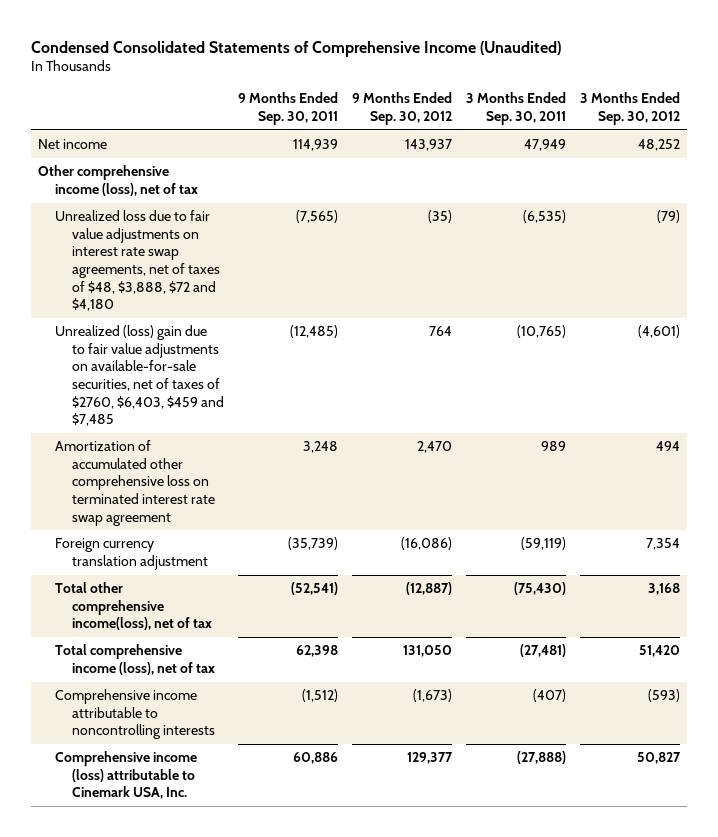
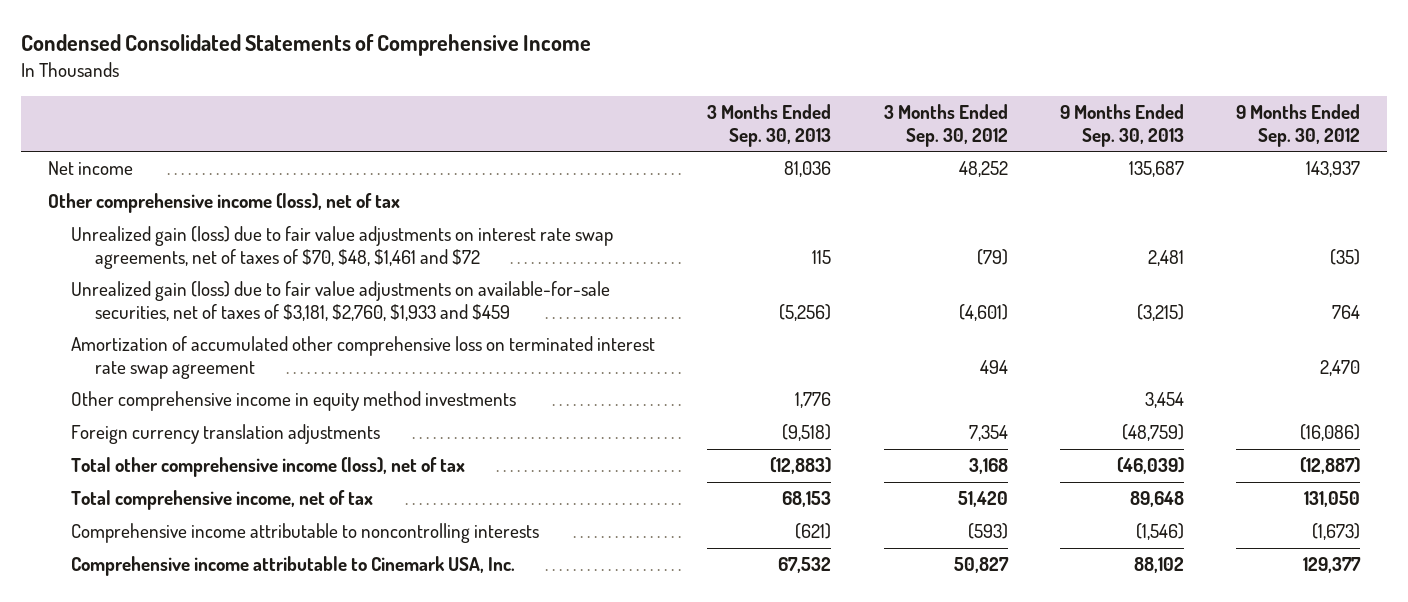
- Condensed Consolidated Statements of Comprehensive Income (Unaudited)
+ Condensed Consolidated Statements of Comprehensive Income
- | 9 Months Ended Sep. 30, 2011 | 9 Months Ended Sep. 30, 2012 | 3 Months Ended Sep. 30, 2011 | 3 Months Ended Sep. 30, 2012
+ | 3 Months Ended Sep. 30, 2013 | 3 Months Ended Sep. 30, 2012 | 9 Months Ended Sep. 30, 2013 | 9 Months Ended Sep. 30, 2012
- Unrealized loss due to fair value adjustments on interest rate swap agreements, net of taxes of $48, $3,888, $72 and $4,180 | (7,565) | (35) | (6,535) | (79)
- Unrealized (loss) gain due to fair value adjustments on available-for-sale securities, net of taxes of $2760, $6,403, $459 and $7,485 | (12,485) | 764 | (10,765) | (4,601)
+ Unrealized gain (loss) due to fair value adjustments on interest rate swap agreements, net of taxes of $70, $48, $1,461 and $72 | 115 | (79) | 2,481 | (35)
+ Unrealized gain (loss) due to fair value adjustments on available-for-sale securities, net of taxes of $3,181, $2,760, $1,933 and $459 | (5,256) | (4,601) | (3,215) | 764
- Foreign currency translation adjustment | (35,739) | (16,086) | (59,119) | 7,354
- Total other comprehensive income(loss), net of tax | (52,541) | (12,887) | (75,430) | 3,168
- Total comprehensive income (loss), net of tax | 62,398 | 131,050 | (27,481) | 51,420
+ Other comprehensive income in equity method investments | 1,776 | | 3,454 |
+ Foreign currency translation adjustments | (9,518) | 7,354 | (48,759) | (16,086)
+ Total other comprehensive income (loss), net of tax | (12,883) | 3,168 | (46,039) | (12,887)
+ Total comprehensive income, net of tax | 68,153 | 51,420 | 89,648 | 131,050
- Comprehensive income (loss) attributable to Cinemark USA, Inc. | 60,886 | 129,377 | (27,888) | 50,827
+ Comprehensive income attributable to Cinemark USA, Inc. | 67,532 | 50,827 | 88,102 | 129,377

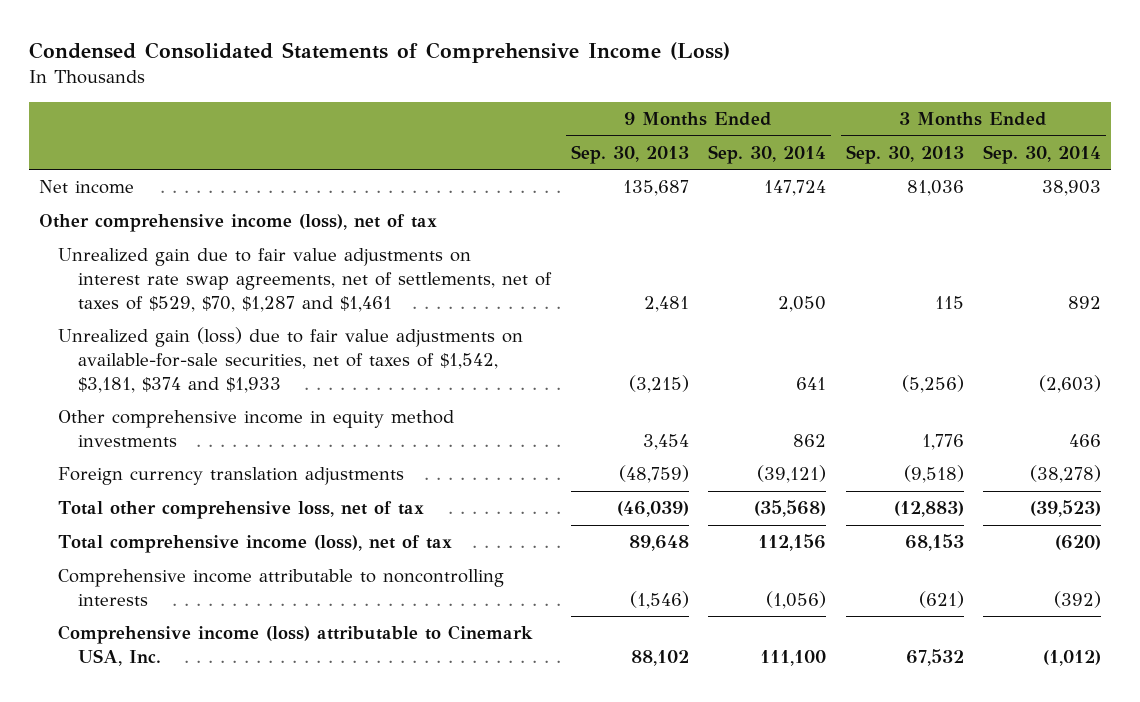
- Condensed Consolidated Statements of Comprehensive Income
+ Condensed Consolidated Statements of Comprehensive Income (Loss)
- | 3 Months Ended Sep. 30, 2013 | 3 Months Ended Sep. 30, 2012 | 9 Months Ended Sep. 30, 2013 | 9 Months Ended Sep. 30, 2012
+ | 9 Months Ended Sep. 30, 2013 | 9 Months Ended Sep. 30, 2014 | 3 Months Ended Sep. 30, 2013 | 3 Months Ended Sep. 30, 2014
- Unrealized gain (loss) due to fair value adjustments on interest rate swap agreements, net of taxes of $70, $48, $1,461 and $72 | 115 | (79) | 2,481 | (35)
- Unrealized gain (loss) due to fair value adjustments on available-for-sale securities, net of taxes of $3,181, $2,760, $1,933 and $459 | (5,256) | (4,601) | (3,215) | 764
- Amortization of accumulated other comprehensive loss on terminated interest rate swap agreement | | 494 | | 2,470
+ Unrealized gain due to fair value adjustments on interest rate swap agreements, net of settlements, net of taxes of $529, $70, $1,287 and $1,461 | 2,481 | 2,050 | 115 | 892
+ Unrealized gain (loss) due to fair value adjustments on available-for-sale securities, net of taxes of $1,542, $3,181, $374 and $1,933 | (3,215) | 641 | (5,256) | (2,603)
- Total other comprehensive income (loss), net of tax | (12,883) | 3,168 | (46,039) | (12,887)
- Total comprehensive income, net of tax | 68,153 | 51,420 | 89,648 | 131,050
+ Total other comprehensive loss, net of tax | (46,039) | (35,568) | (12,883) | (39,523)
+ Total comprehensive income (loss), net of tax | 89,648 | 112,156 | 68,153 | (620)
- Comprehensive income attributable to Cinemark USA, Inc. | 67,532 | 50,827 | 88,102 | 129,377
+ Comprehensive income (loss) attributable to Cinemark USA, Inc. | 88,102 | 111,100 | 67,532 | (1,012)

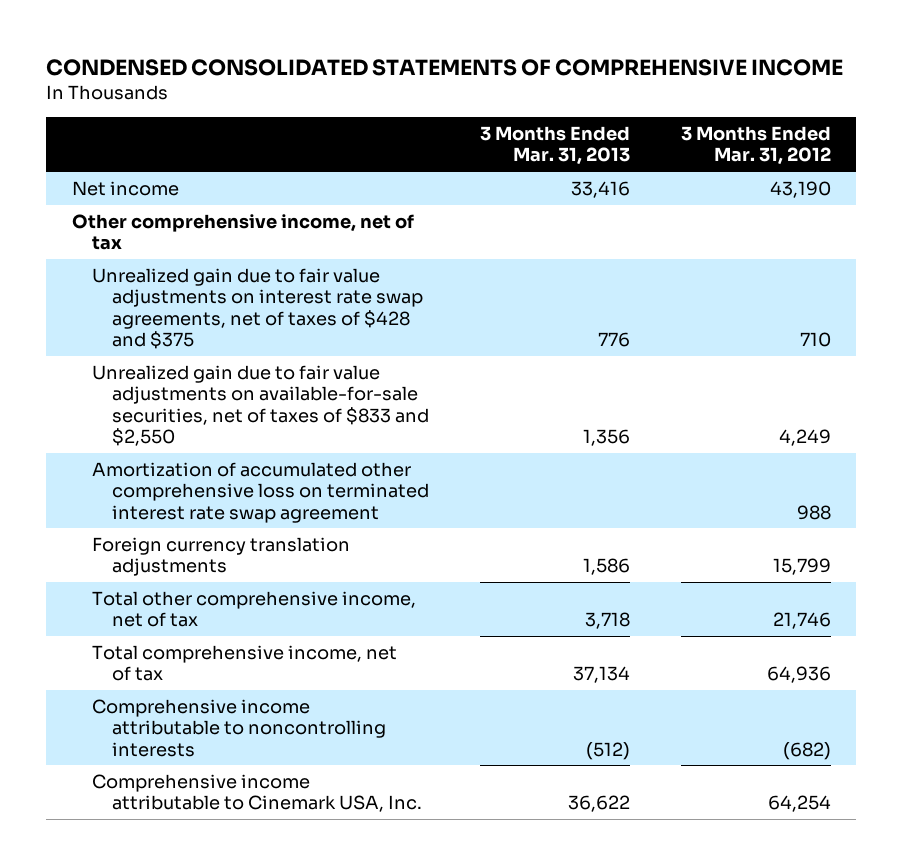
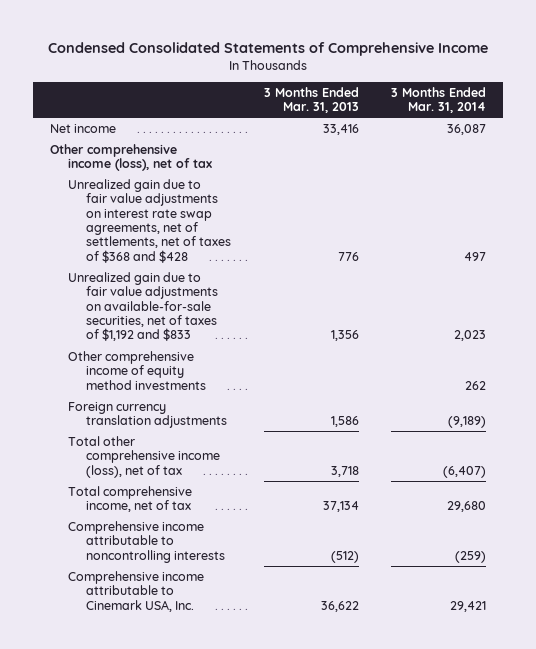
- CONDENSED CONSOLIDATED STATEMENTS OF COMPREHENSIVE INCOME
+ Condensed Consolidated Statements of Comprehensive Income
- | 3 Months Ended Mar. 31, 2013 | 3 Months Ended Mar. 31, 2012
+ | 3 Months Ended Mar. 31, 2013 | 3 Months Ended Mar. 31, 2014
- Other comprehensive income, net of tax
- Unrealized gain due to fair value adjustments on interest rate swap agreements, net of taxes of $428 and $375 | 776 | 710
- Unrealized gain due to fair value adjustments on available-for-sale securities, net of taxes of $833 and $2,550 | 1,356 | 4,249
- Amortization of accumulated other comprehensive loss on terminated interest rate swap agreement | | 988
+ Other comprehensive income (loss), net of tax
+ Unrealized gain due to fair value adjustments on interest rate swap agreements, net of settlements, net of taxes of $368 and $428 | 776 | 497
+ Unrealized gain due to fair value adjustments on available-for-sale securities, net of taxes of $1,192 and $833 | 1,356 | 2,023
+ Other comprehensive income of equity method investments | | 262
- Total other comprehensive income, net of tax | 3,718 | 21,746
+ Total other comprehensive income (loss), net of tax | 3,718 | (6,407)

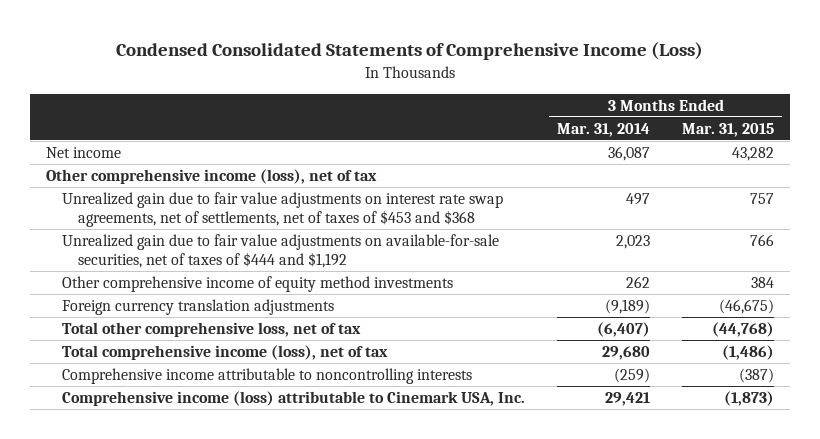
- Condensed Consolidated Statements of Comprehensive Income
+ Condensed Consolidated Statements of Comprehensive Income (Loss)
- | 3 Months Ended Mar. 31, 2013 | 3 Months Ended Mar. 31, 2014
+ | 3 Months Ended Mar. 31, 2014 | 3 Months Ended Mar. 31, 2015
- Unrealized gain due to fair value adjustments on interest rate swap agreements, net of settlements, net of taxes of $368 and $428 | 776 | 497
- Unrealized gain due to fair value adjustments on available-for-sale securities, net of taxes of $1,192 and $833 | 1,356 | 2,023
+ Unrealized gain due to fair value adjustments on interest rate swap agreements, net of settlements, net of taxes of $453 and $368 | 497 | 757
+ Unrealized gain due to fair value adjustments on available-for-sale securities, net of taxes of $444 and $1,192 | 2,023 | 766
- Total other comprehensive income (loss), net of tax | 3,718 | (6,407)
- Total comprehensive income, net of tax | 37,134 | 29,680
+ Total other comprehensive loss, net of tax | (6,407) | (44,768)
+ Total comprehensive income (loss), net of tax | 29,680 | (1,486)
- Comprehensive income attributable to Cinemark USA, Inc. | 36,622 | 29,421
+ Comprehensive income (loss) attributable to Cinemark USA, Inc. | 29,421 | (1,873)

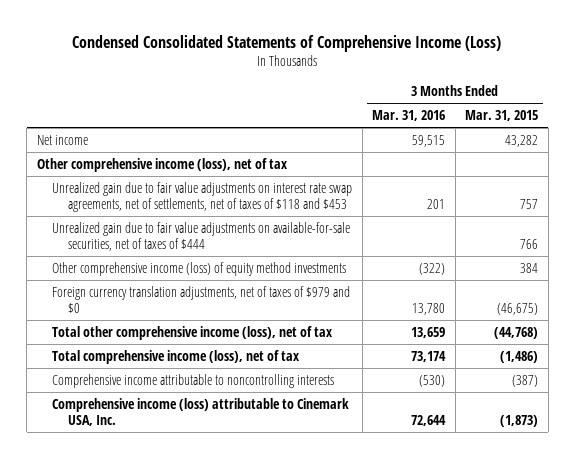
- | 3 Months Ended Mar. 31, 2014 | 3 Months Ended Mar. 31, 2015
+ | 3 Months Ended Mar. 31, 2016 | 3 Months Ended Mar. 31, 2015
- Unrealized gain due to fair value adjustments on interest rate swap agreements, net of settlements, net of taxes of $453 and $368 | 497 | 757
- Unrealized gain due to fair value adjustments on available-for-sale securities, net of taxes of $444 and $1,192 | 2,023 | 766
- Other comprehensive income of equity method investments | 262 | 384
- Foreign currency translation adjustments | (9,189) | (46,675)
- Total other comprehensive loss, net of tax | (6,407) | (44,768)
+ Unrealized gain due to fair value adjustments on interest rate swap agreements, net of settlements, net of taxes of $118 and $453 | 201 | 757
+ Unrealized gain due to fair value adjustments on available-for-sale securities, net of taxes of $444 | | 766
+ Other comprehensive income (loss) of equity method investments | (322) | 384
+ Foreign currency translation adjustments, net of taxes of $979 and $0 | 13,780 | (46,675)
+ Total other comprehensive income (loss), net of tax | 13,659 | (44,768)

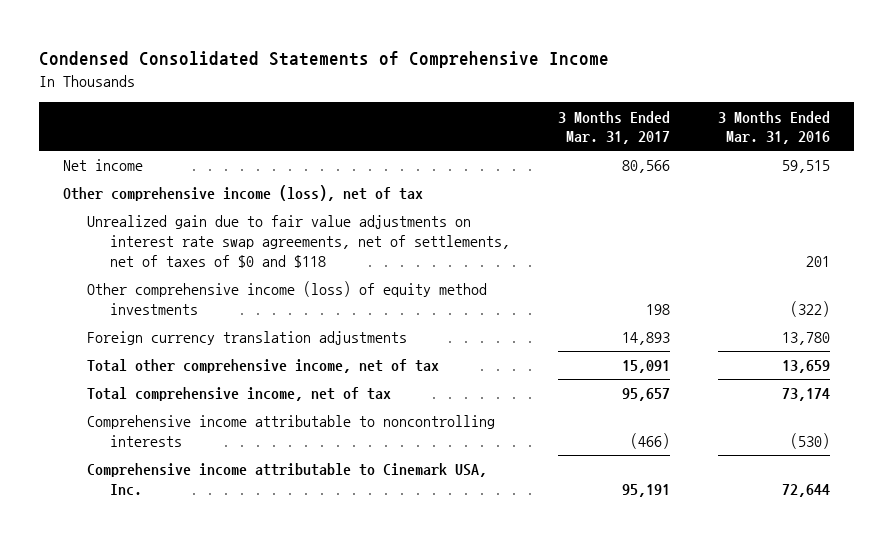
- Condensed Consolidated Statements of Comprehensive Income (Loss)
+ Condensed Consolidated Statements of Comprehensive Income
- | 3 Months Ended Mar. 31, 2016 | 3 Months Ended Mar. 31, 2015
+ | 3 Months Ended Mar. 31, 2017 | 3 Months Ended Mar. 31, 2016
- Unrealized gain due to fair value adjustments on interest rate swap agreements, net of settlements, net of taxes of $118 and $453 | 201 | 757
- Unrealized gain due to fair value adjustments on available-for-sale securities, net of taxes of $444 | | 766
+ Unrealized gain due to fair value adjustments on interest rate swap agreements, net of settlements, net of taxes of $0 and $118 | | 201
- Foreign currency translation adjustments, net of taxes of $979 and $0 | 13,780 | (46,675)
- Total other comprehensive income (loss), net of tax | 13,659 | (44,768)
- Total comprehensive income (loss), net of tax | 73,174 | (1,486)
+ Foreign currency translation adjustments | 14,893 | 13,780
+ Total other comprehensive income, net of tax | 15,091 | 13,659
+ Total comprehensive income, net of tax | 95,657 | 73,174
- Comprehensive income (loss) attributable to Cinemark USA, Inc. | 72,644 | (1,873)
+ Comprehensive income attributable to Cinemark USA, Inc. | 95,191 | 72,644

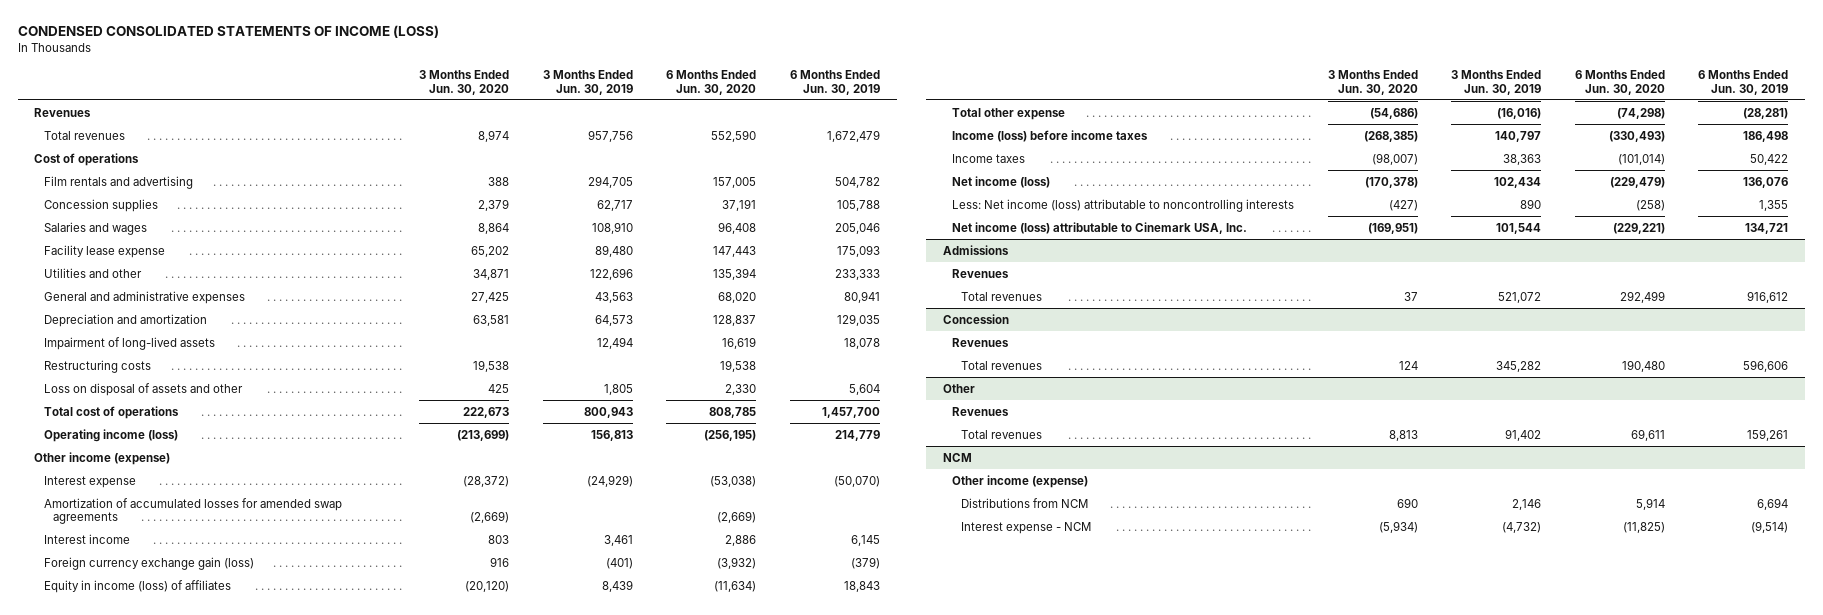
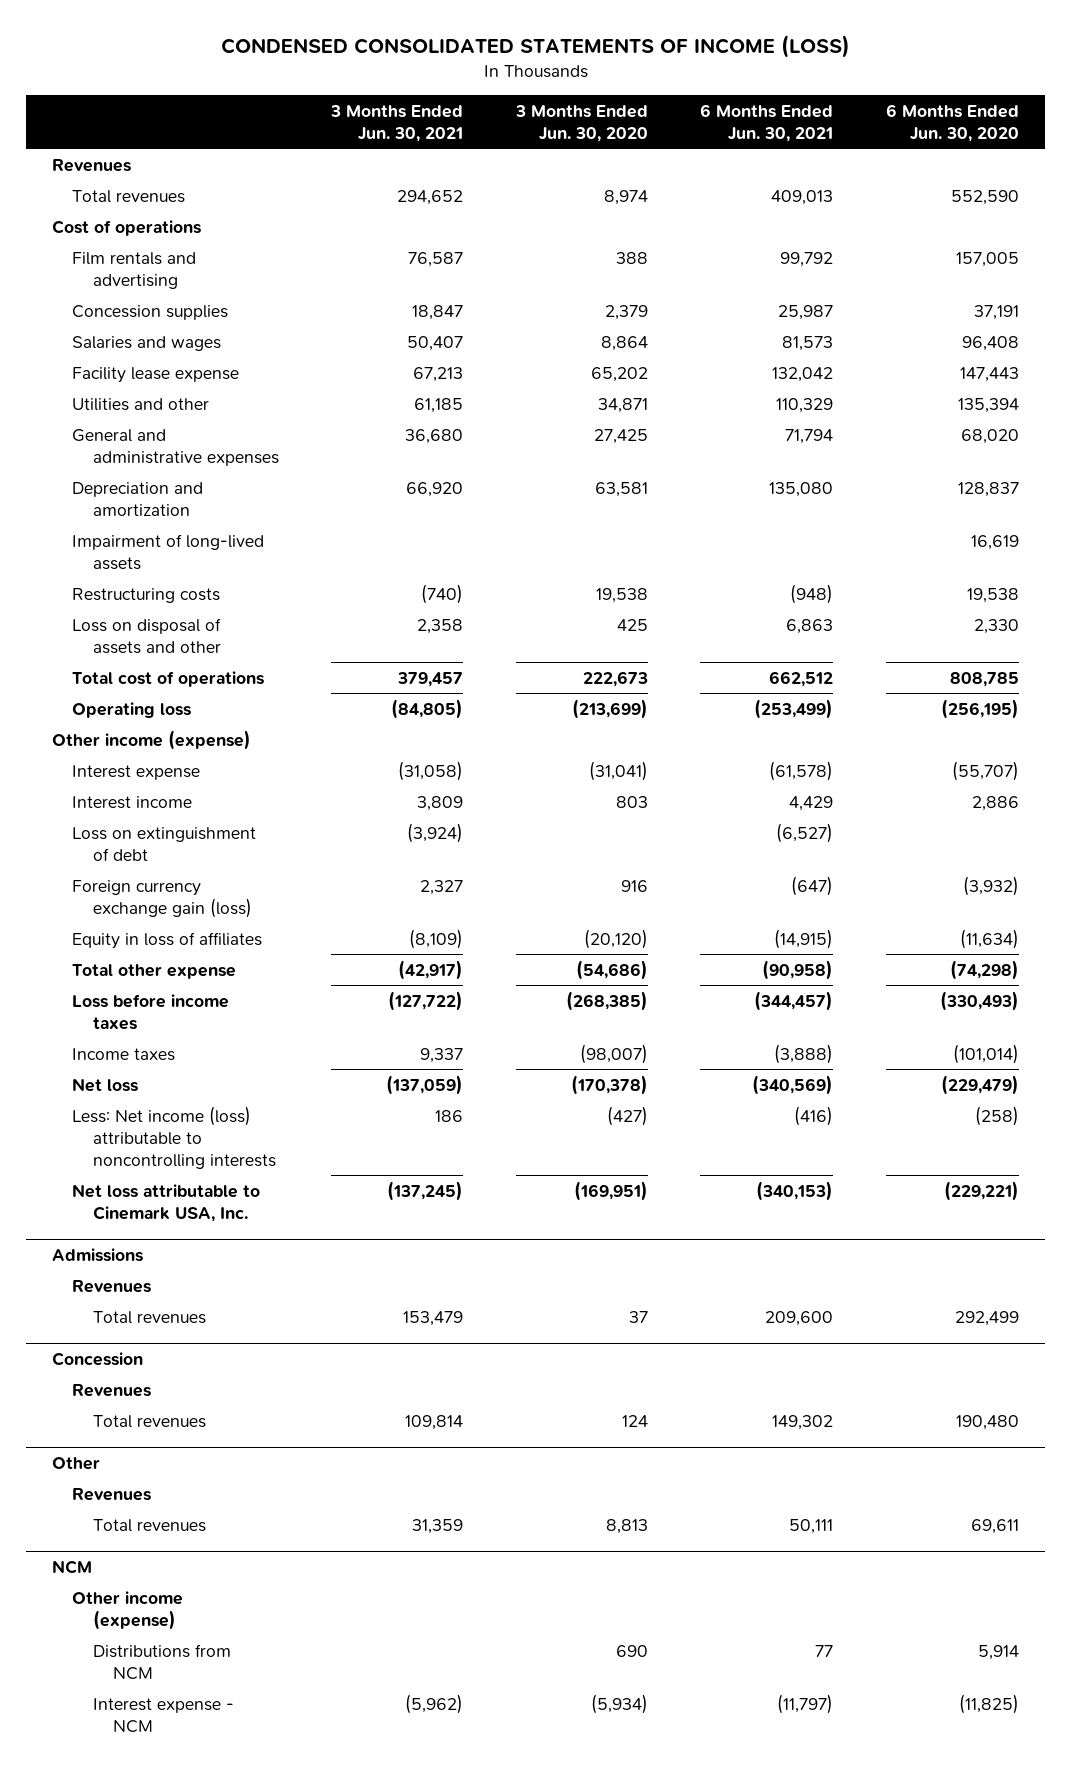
- | 3 Months Ended Jun. 30, 2020 | 3 Months Ended Jun. 30, 2019 | 6 Months Ended Jun. 30, 2020 | 6 Months Ended Jun. 30, 2019
+ | 3 Months Ended Jun. 30, 2021 | 3 Months Ended Jun. 30, 2020 | 6 Months Ended Jun. 30, 2021 | 6 Months Ended Jun. 30, 2020
- Operating income (loss) | (213,699) | 156,813 | (256,195) | 214,779
+ Operating loss | (84,805) | (213,699) | (253,499) | (256,195)
- Interest expense | (28,372) | (24,929) | (53,038) | (50,070)
- Amortization of accumulated losses for amended swap agreements | (2,669) | | (2,669) |
+ Interest expense | (31,058) | (31,041) | (61,578) | (55,707)
+ Loss on extinguishment of debt | (3,924) | | (6,527) |
- Equity in income (loss) of affiliates | (20,120) | 8,439 | (11,634) | 18,843
+ Equity in loss of affiliates | (8,109) | (20,120) | (14,915) | (11,634)
- Income (loss) before income taxes | (268,385) | 140,797 | (330,493) | 186,498
+ Loss before income taxes | (127,722) | (268,385) | (344,457) | (330,493)
- Net income (loss) | (170,378) | 102,434 | (229,479) | 136,076
+ Net loss | (137,059) | (170,378) | (340,569) | (229,479)
- Net income (loss) attributable to Cinemark USA, Inc. | (169,951) | 101,544 | (229,221) | 134,721
+ Net loss attributable to Cinemark USA, Inc. | (137,245) | (169,951) | (340,153) | (229,221)

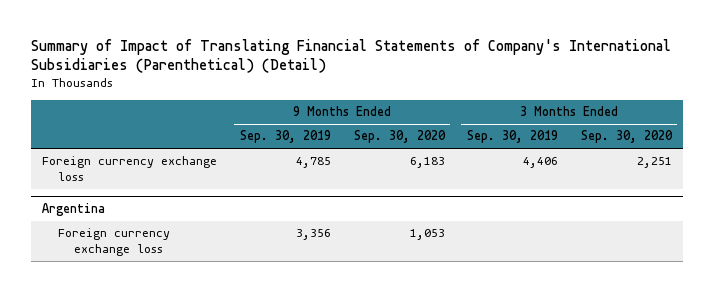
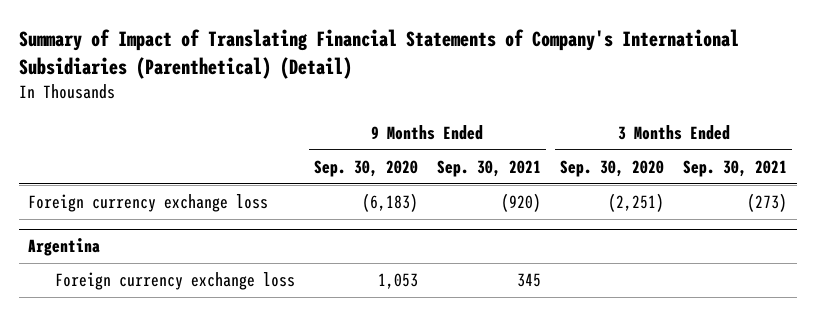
- | 9 Months Ended Sep. 30, 2019 | 9 Months Ended Sep. 30, 2020 | 3 Months Ended Sep. 30, 2019 | 3 Months Ended Sep. 30, 2020
+ | 9 Months Ended Sep. 30, 2020 | 9 Months Ended Sep. 30, 2021 | 3 Months Ended Sep. 30, 2020 | 3 Months Ended Sep. 30, 2021
- Foreign currency exchange loss | 4,785 | 6,183 | 4,406 | 2,251
+ Foreign currency exchange loss | (6,183) | (920) | (2,251) | (273)

